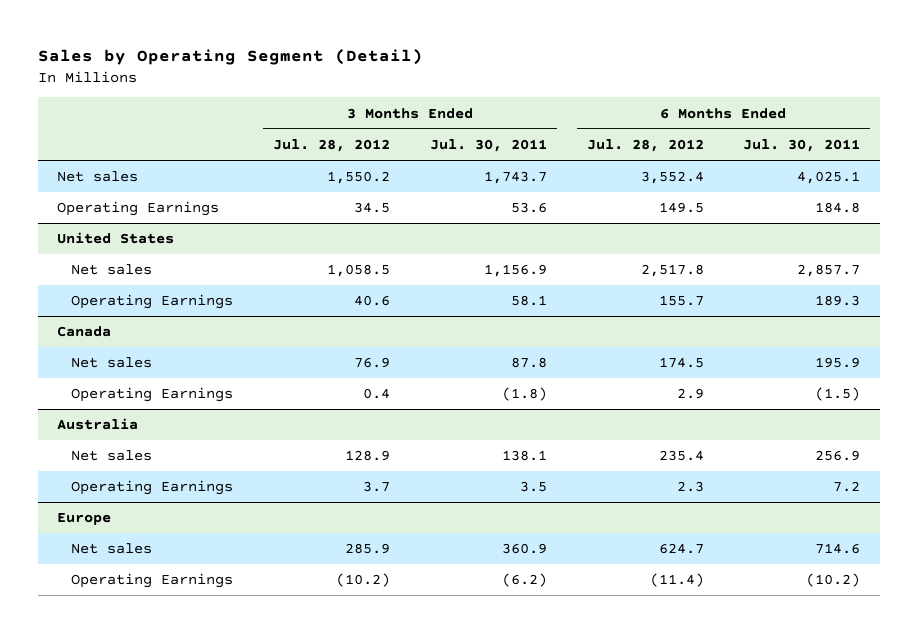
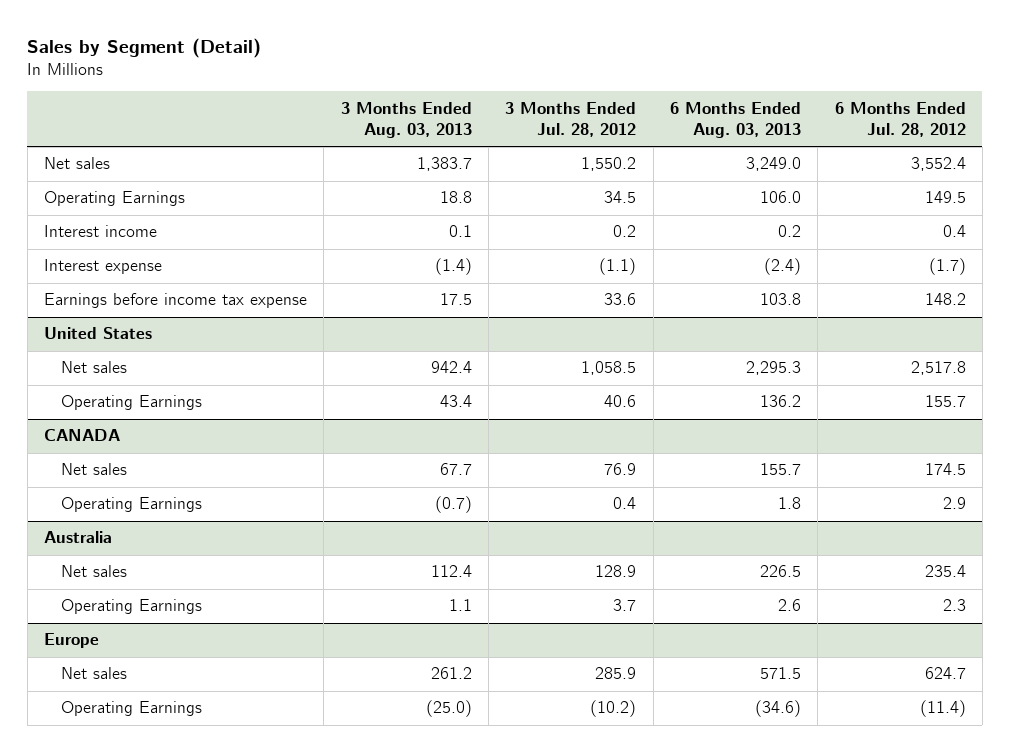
- Sales by Operating Segment (Detail)
+ Sales by Segment (Detail)
- | 3 Months Ended Jul. 28, 2012 | 3 Months Ended Jul. 30, 2011 | 6 Months Ended Jul. 28, 2012 | 6 Months Ended Jul. 30, 2011
+ | 3 Months Ended Aug. 03, 2013 | 3 Months Ended Jul. 28, 2012 | 6 Months Ended Aug. 03, 2013 | 6 Months Ended Jul. 28, 2012
+ Interest income | 0.1 | 0.2 | 0.2 | 0.4
+ Interest expense | (1.4) | (1.1) | (2.4) | (1.7)
+ Earnings before income tax expense | 17.5 | 33.6 | 103.8 | 148.2
- Canada
+ CANADA

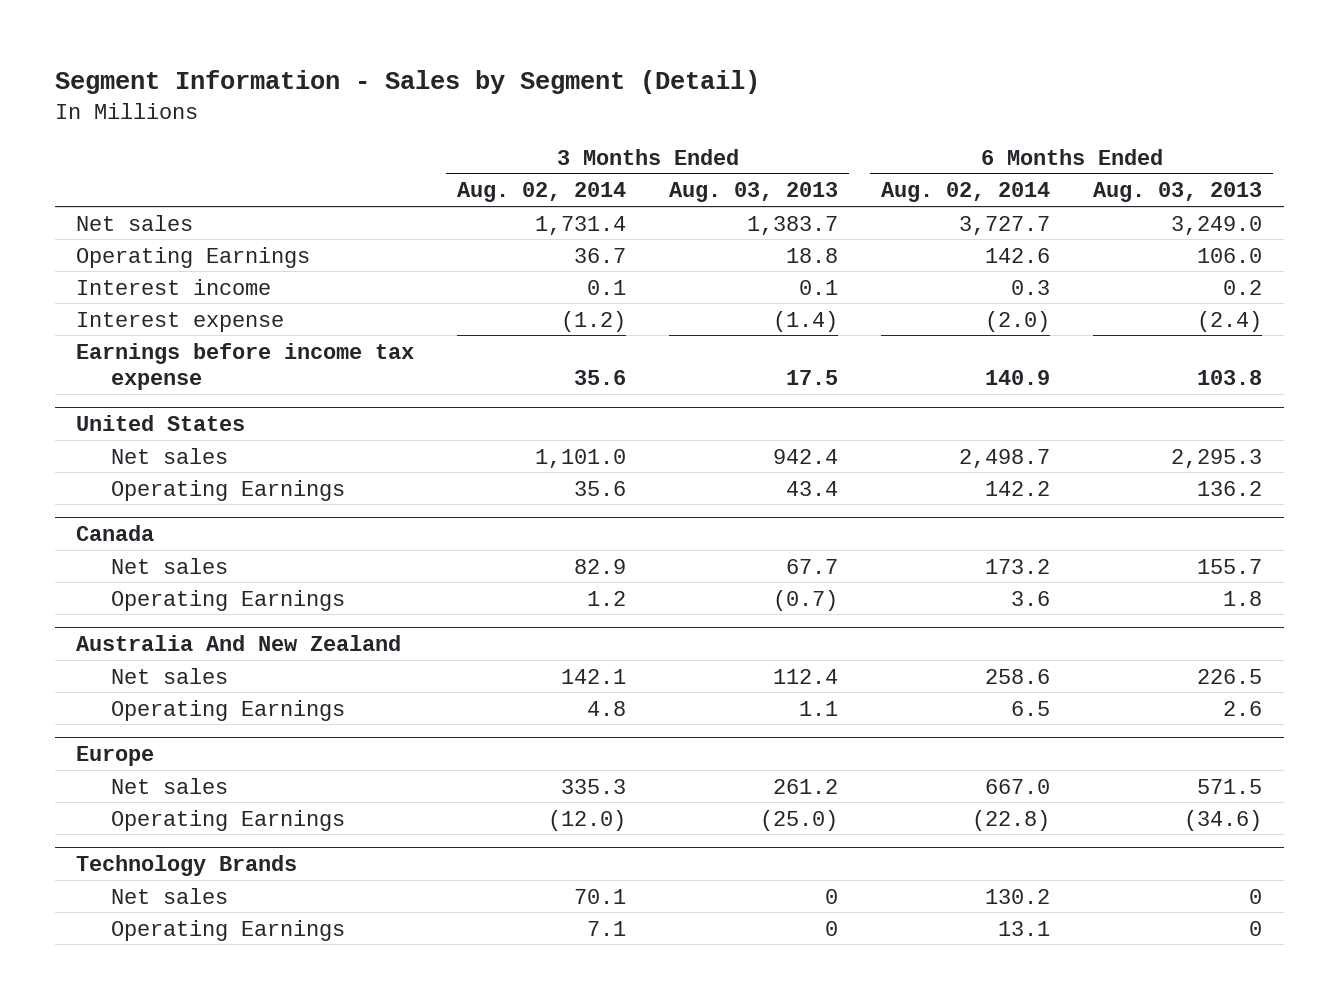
- Sales by Segment (Detail)
+ Segment Information - Sales by Segment (Detail)
- | 3 Months Ended Aug. 03, 2013 | 3 Months Ended Jul. 28, 2012 | 6 Months Ended Aug. 03, 2013 | 6 Months Ended Jul. 28, 2012
+ | 3 Months Ended Aug. 02, 2014 | 3 Months Ended Aug. 03, 2013 | 6 Months Ended Aug. 02, 2014 | 6 Months Ended Aug. 03, 2013
- CANADA
+ Canada
- Australia
+ Australia And New Zealand
+ Technology Brands
+ Net sales | 70.1 | 0 | 130.2 | 0
+ Operating Earnings | 7.1 | 0 | 13.1 | 0

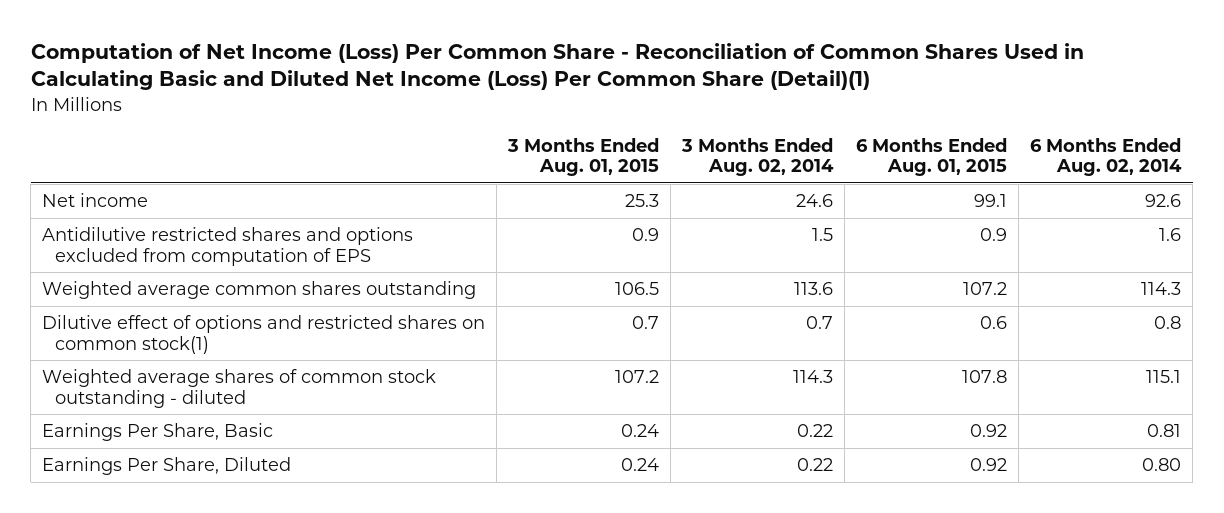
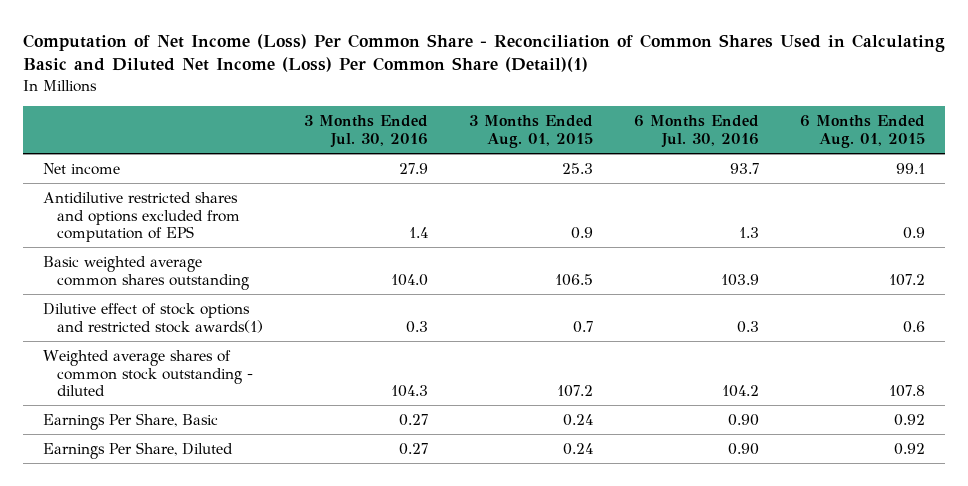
- | 3 Months Ended Aug. 01, 2015 | 3 Months Ended Aug. 02, 2014 | 6 Months Ended Aug. 01, 2015 | 6 Months Ended Aug. 02, 2014
+ | 3 Months Ended Jul. 30, 2016 | 3 Months Ended Aug. 01, 2015 | 6 Months Ended Jul. 30, 2016 | 6 Months Ended Aug. 01, 2015
- Weighted average common shares outstanding | 106.5 | 113.6 | 107.2 | 114.3
- Dilutive effect of options and restricted shares on common stock(1) | 0.7 | 0.7 | 0.6 | 0.8
+ Basic weighted average common shares outstanding | 104.0 | 106.5 | 103.9 | 107.2
+ Dilutive effect of stock options and restricted stock awards(1) | 0.3 | 0.7 | 0.3 | 0.6

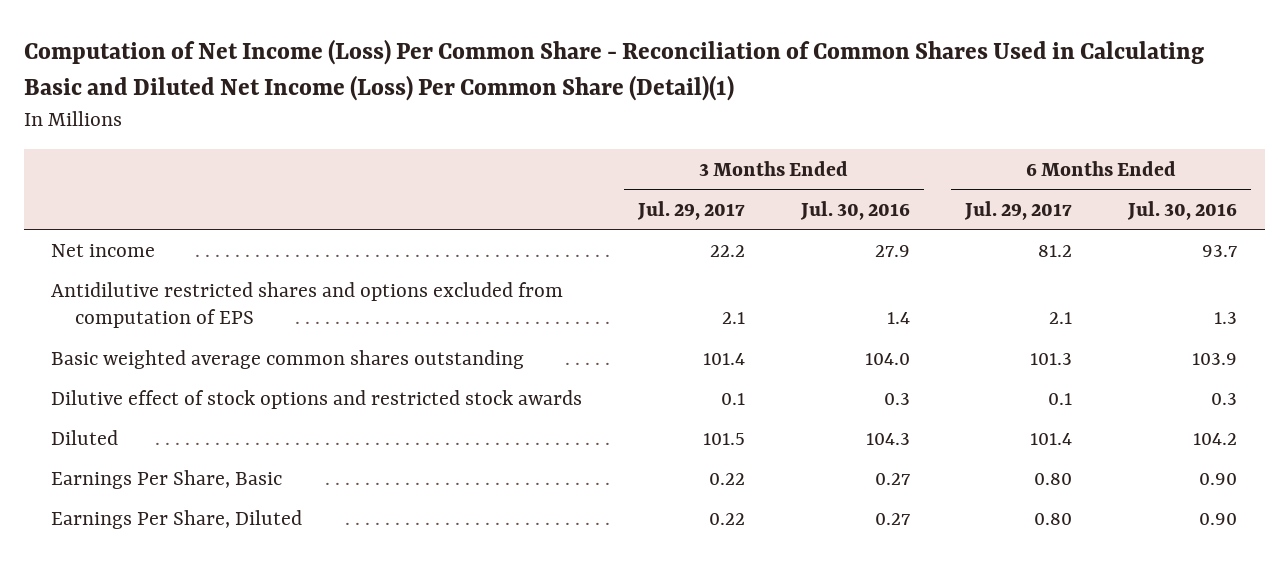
- | 3 Months Ended Jul. 30, 2016 | 3 Months Ended Aug. 01, 2015 | 6 Months Ended Jul. 30, 2016 | 6 Months Ended Aug. 01, 2015
+ | 3 Months Ended Jul. 29, 2017 | 3 Months Ended Jul. 30, 2016 | 6 Months Ended Jul. 29, 2017 | 6 Months Ended Jul. 30, 2016
- Dilutive effect of stock options and restricted stock awards(1) | 0.3 | 0.7 | 0.3 | 0.6
- Weighted average shares of common stock outstanding - diluted | 104.3 | 107.2 | 104.2 | 107.8
+ Dilutive effect of stock options and restricted stock awards | 0.1 | 0.3 | 0.1 | 0.3
+ Diluted | 101.5 | 104.3 | 101.4 | 104.2

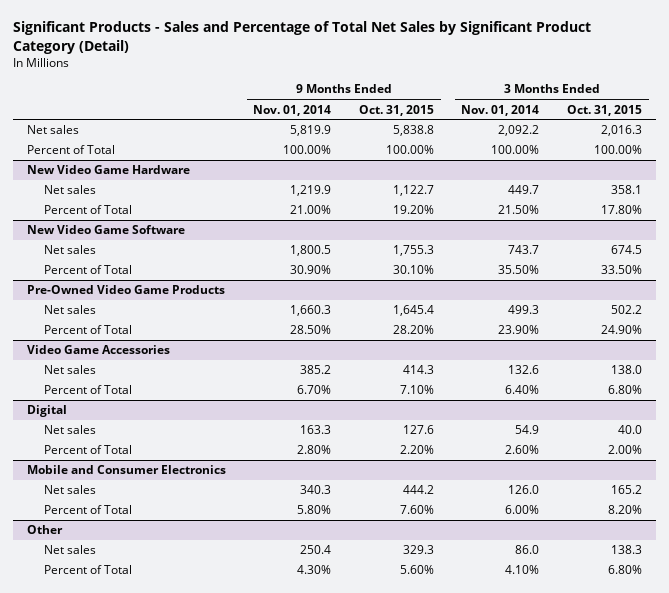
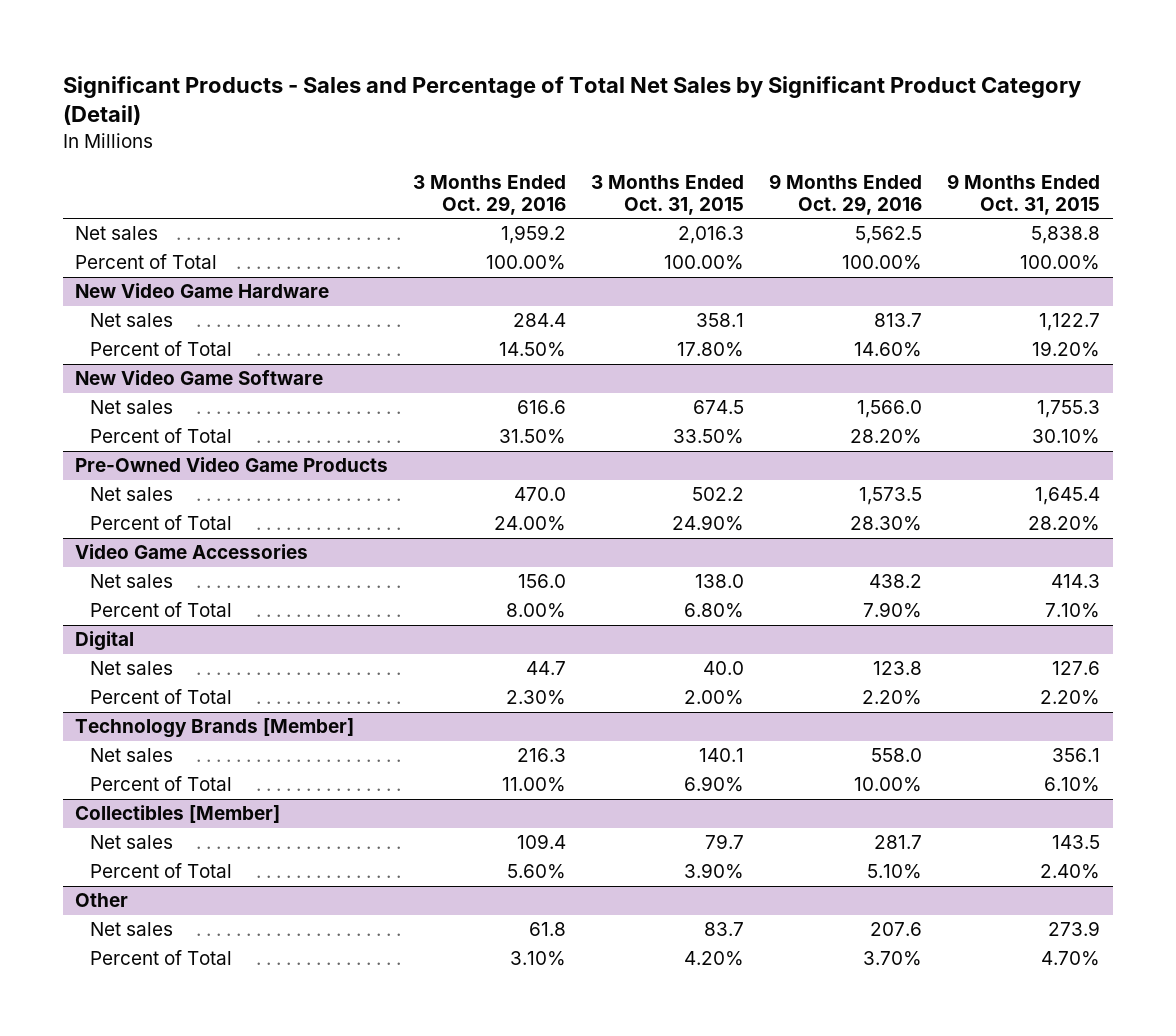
- | 9 Months Ended Nov. 01, 2014 | 9 Months Ended Oct. 31, 2015 | 3 Months Ended Nov. 01, 2014 | 3 Months Ended Oct. 31, 2015
+ | 3 Months Ended Oct. 29, 2016 | 3 Months Ended Oct. 31, 2015 | 9 Months Ended Oct. 29, 2016 | 9 Months Ended Oct. 31, 2015
- Mobile and Consumer Electronics
- Net sales | 340.3 | 444.2 | 126.0 | 165.2
- Percent of Total | 5.80% | 7.60% | 6.00% | 8.20%
+ Technology Brands [Member]
+ Net sales | 216.3 | 140.1 | 558.0 | 356.1
+ Percent of Total | 11.00% | 6.90% | 10.00% | 6.10%
+ Collectibles [Member]
+ Net sales | 109.4 | 79.7 | 281.7 | 143.5
+ Percent of Total | 5.60% | 3.90% | 5.10% | 2.40%
@ Other
- Net sales | 250.4 | 329.3 | 86.0 | 138.3
- Percent of Total | 4.30% | 5.60% | 4.10% | 6.80%
+ Net sales | 61.8 | 83.7 | 207.6 | 273.9
+ Percent of Total | 3.10% | 4.20% | 3.70% | 4.70%

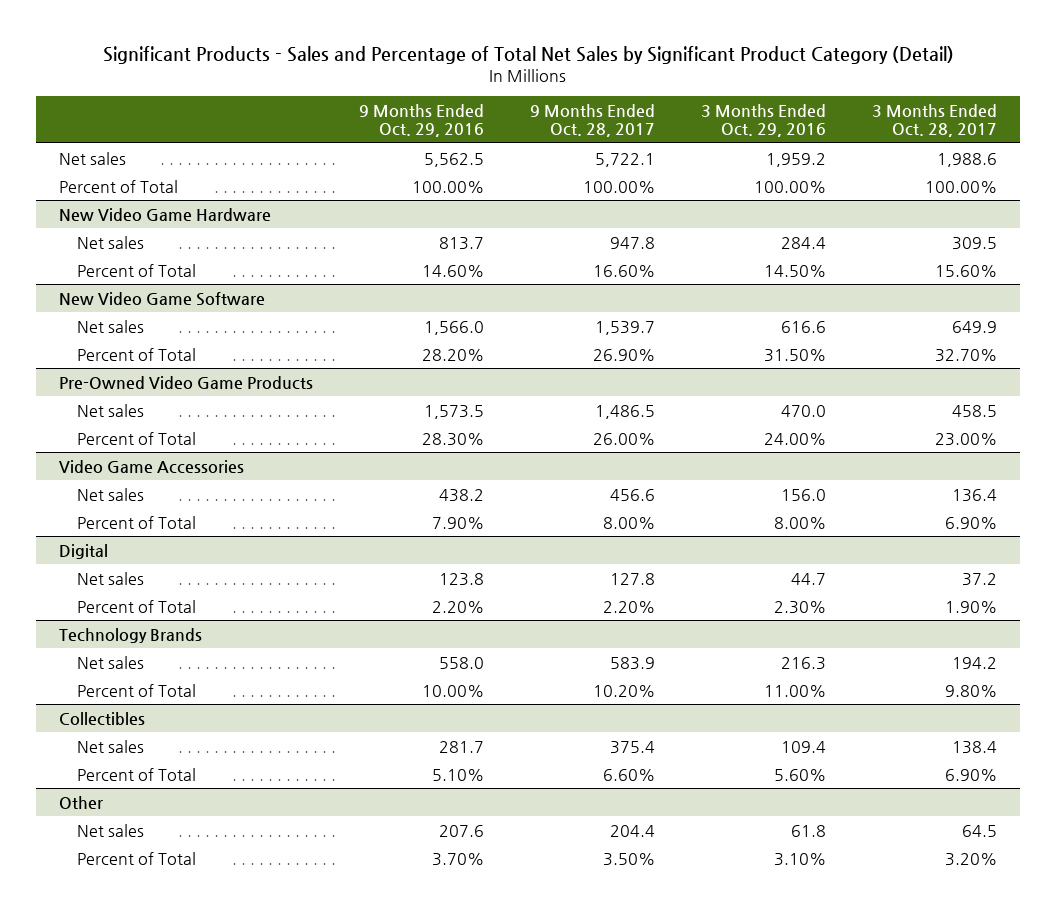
- | 3 Months Ended Oct. 29, 2016 | 3 Months Ended Oct. 31, 2015 | 9 Months Ended Oct. 29, 2016 | 9 Months Ended Oct. 31, 2015
+ | 9 Months Ended Oct. 29, 2016 | 9 Months Ended Oct. 28, 2017 | 3 Months Ended Oct. 29, 2016 | 3 Months Ended Oct. 28, 2017
- Technology Brands [Member]
+ Technology Brands
- Collectibles [Member]
+ Collectibles

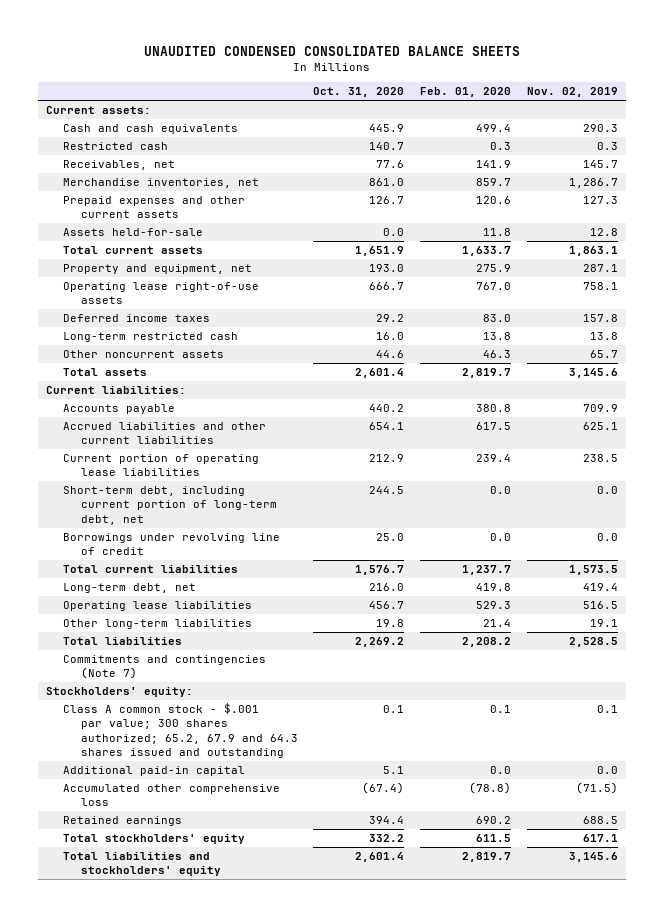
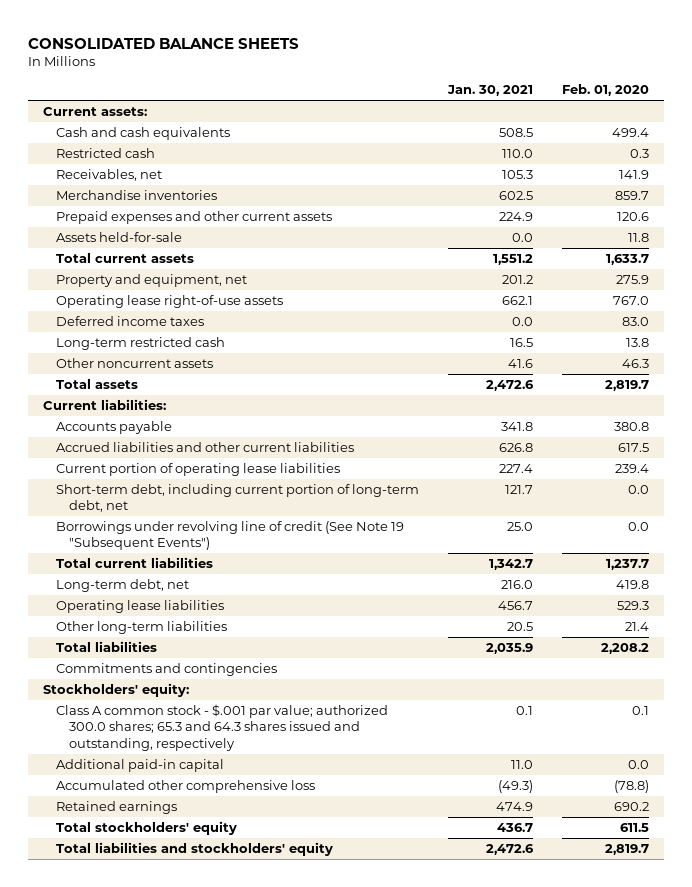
- UNAUDITED CONDENSED CONSOLIDATED BALANCE SHEETS
+ CONSOLIDATED BALANCE SHEETS
- | Oct. 31, 2020 | Feb. 01, 2020 | Nov. 02, 2019
+ | Jan. 30, 2021 | Feb. 01, 2020
- Merchandise inventories, net | 861.0 | 859.7 | 1,286.7
+ Merchandise inventories | 602.5 | 859.7
- Borrowings under revolving line of credit | 25.0 | 0.0 | 0.0
+ Borrowings under revolving line of credit (See Note 19 "Subsequent Events") | 25.0 | 0.0
- Commitments and contingencies (Note 7)
+ Commitments and contingencies
- Class A common stock - $.001 par value; 300 shares authorized; 65.2, 67.9 and 64.3 shares issued and outstanding | 0.1 | 0.1 | 0.1
+ Class A common stock - $.001 par value; authorized 300.0 shares; 65.3 and 64.3 shares issued and outstanding, respectively | 0.1 | 0.1

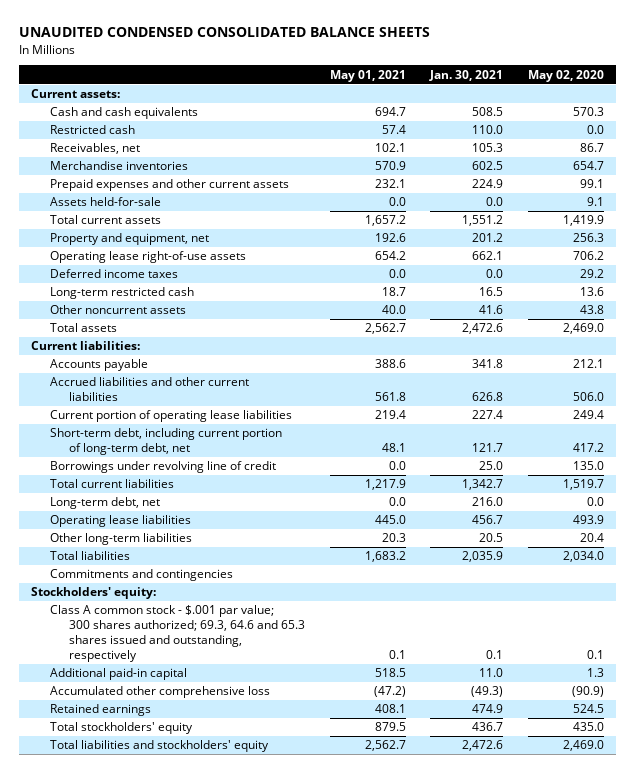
- CONSOLIDATED BALANCE SHEETS
+ UNAUDITED CONDENSED CONSOLIDATED BALANCE SHEETS
- | Jan. 30, 2021 | Feb. 01, 2020
+ | May 01, 2021 | Jan. 30, 2021 | May 02, 2020
- Borrowings under revolving line of credit (See Note 19 "Subsequent Events") | 25.0 | 0.0
+ Borrowings under revolving line of credit | 0.0 | 25.0 | 135.0
- Class A common stock - $.001 par value; authorized 300.0 shares; 65.3 and 64.3 shares issued and outstanding, respectively | 0.1 | 0.1
+ Class A common stock - $.001 par value; 300 shares authorized; 69.3, 64.6 and 65.3 shares issued and outstanding, respectively | 0.1 | 0.1 | 0.1

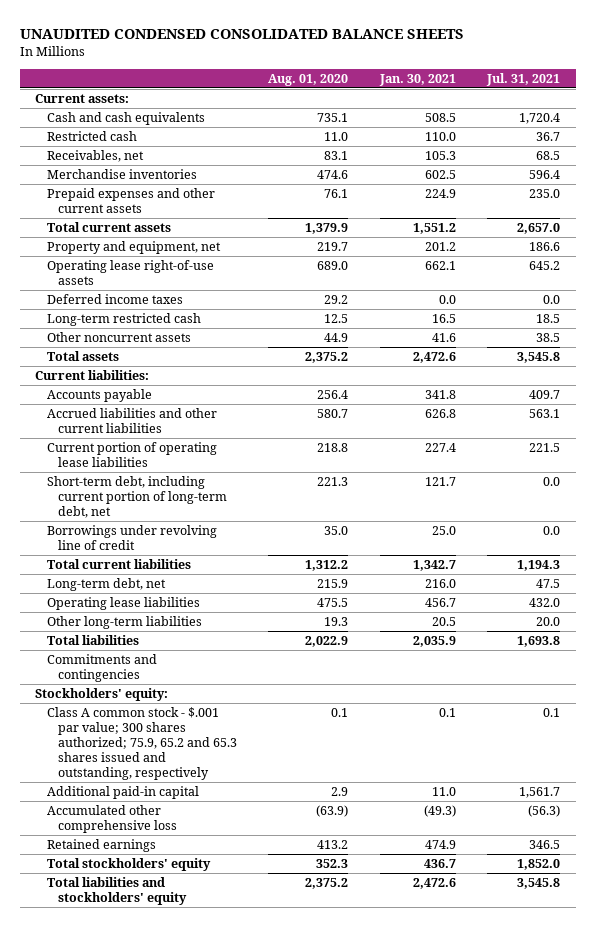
- | May 01, 2021 | Jan. 30, 2021 | May 02, 2020
+ | Aug. 01, 2020 | Jan. 30, 2021 | Jul. 31, 2021
- Assets held-for-sale | 0.0 | 0.0 | 9.1
- Class A common stock - $.001 par value; 300 shares authorized; 69.3, 64.6 and 65.3 shares issued and outstanding, respectively | 0.1 | 0.1 | 0.1
+ Class A common stock - $.001 par value; 300 shares authorized; 75.9, 65.2 and 65.3 shares issued and outstanding, respectively | 0.1 | 0.1 | 0.1

